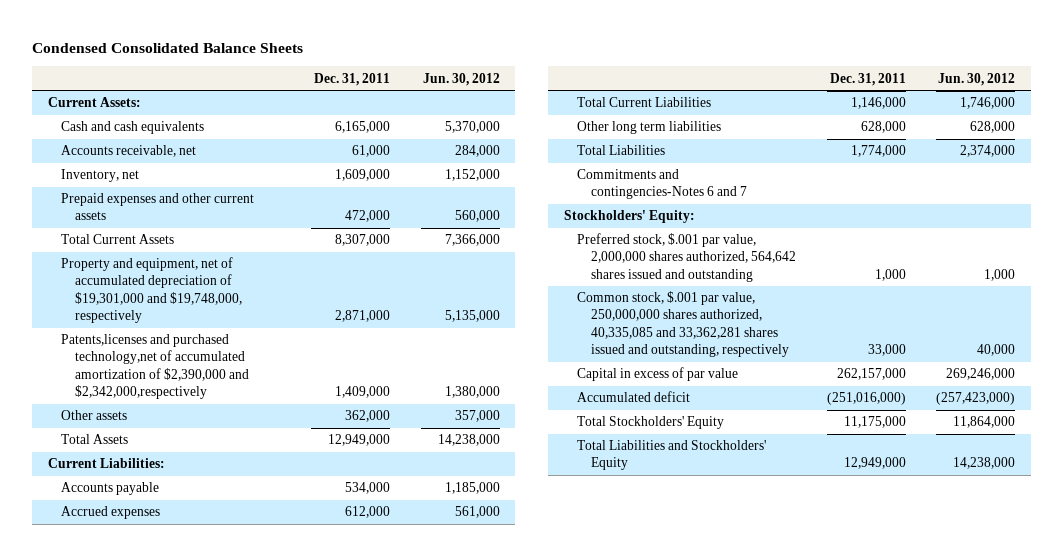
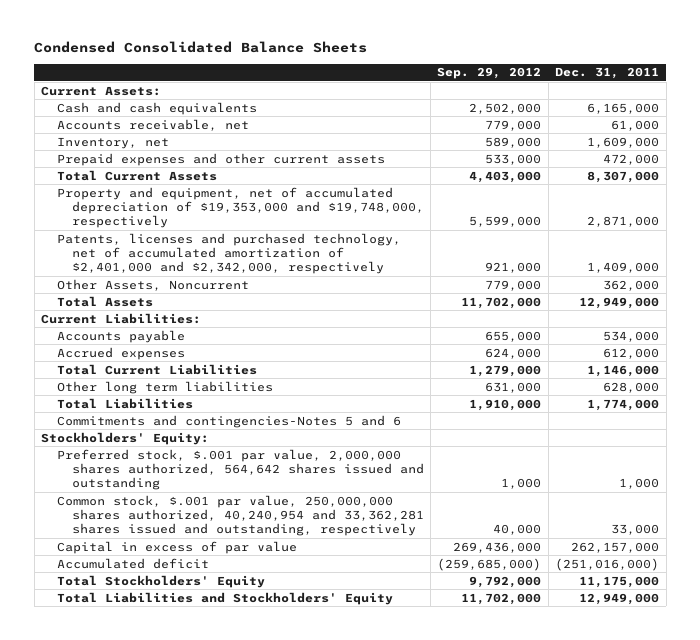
- | Dec. 31, 2011 | Jun. 30, 2012
+ | Sep. 29, 2012 | Dec. 31, 2011
- Property and equipment, net of accumulated depreciation of $19,301,000 and $19,748,000, respectively | 2,871,000 | 5,135,000
- Patents,licenses and purchased technology,net of accumulated amortization of $2,390,000 and $2,342,000,respectively | 1,409,000 | 1,380,000
- Other assets | 362,000 | 357,000
+ Property and equipment, net of accumulated depreciation of $19,353,000 and $19,748,000, respectively | 5,599,000 | 2,871,000
+ Patents, licenses and purchased technology, net of accumulated amortization of $2,401,000 and $2,342,000, respectively | 921,000 | 1,409,000
+ Other Assets, Noncurrent | 779,000 | 362,000
- Commitments and contingencies-Notes 6 and 7
+ Commitments and contingencies-Notes 5 and 6
- Common stock, $.001 par value, 250,000,000 shares authorized, 40,335,085 and 33,362,281 shares issued and outstanding, respectively | 33,000 | 40,000
+ Common stock, $.001 par value, 250,000,000 shares authorized, 40,240,954 and 33,362,281 shares issued and outstanding, respectively | 40,000 | 33,000

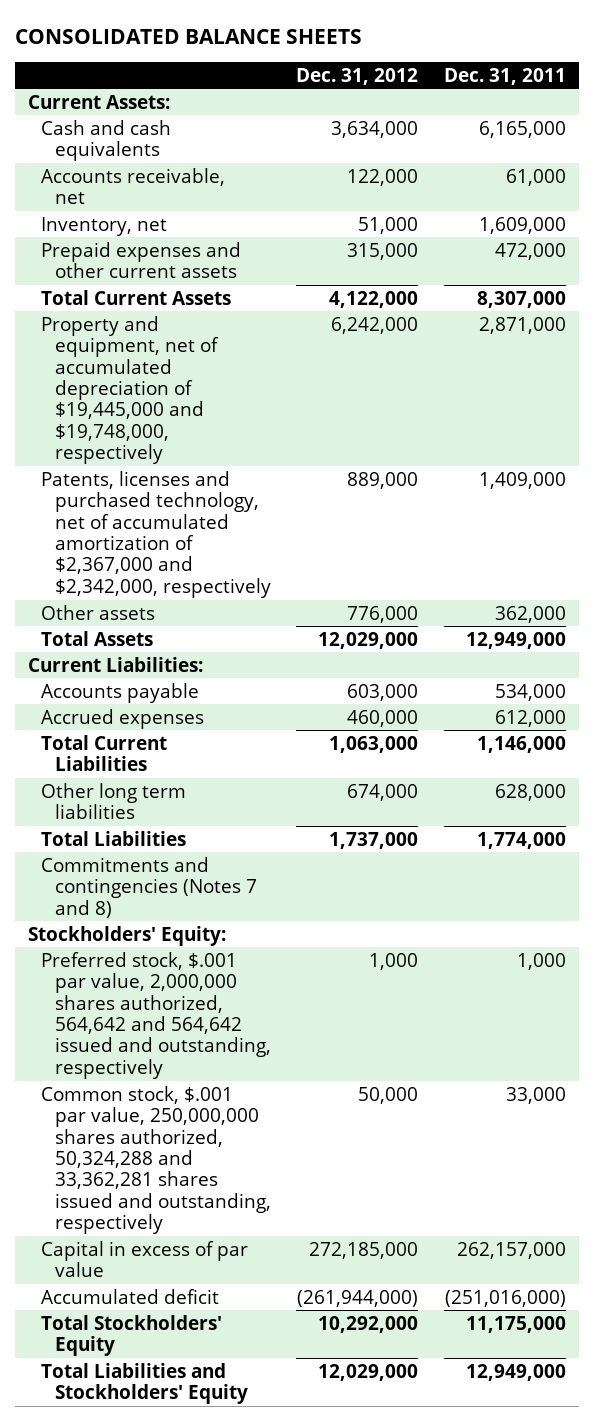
- Condensed Consolidated Balance Sheets
+ CONSOLIDATED BALANCE SHEETS
- | Sep. 29, 2012 | Dec. 31, 2011
+ | Dec. 31, 2012 | Dec. 31, 2011
- Property and equipment, net of accumulated depreciation of $19,353,000 and $19,748,000, respectively | 5,599,000 | 2,871,000
- Patents, licenses and purchased technology, net of accumulated amortization of $2,401,000 and $2,342,000, respectively | 921,000 | 1,409,000
- Other Assets, Noncurrent | 779,000 | 362,000
+ Property and equipment, net of accumulated depreciation of $19,445,000 and $19,748,000, respectively | 6,242,000 | 2,871,000
+ Patents, licenses and purchased technology, net of accumulated amortization of $2,367,000 and $2,342,000, respectively | 889,000 | 1,409,000
+ Other assets | 776,000 | 362,000
- Commitments and contingencies-Notes 5 and 6
+ Commitments and contingencies (Notes 7 and 8)
- Preferred stock, $.001 par value, 2,000,000 shares authorized, 564,642 shares issued and outstanding | 1,000 | 1,000
- Common stock, $.001 par value, 250,000,000 shares authorized, 40,240,954 and 33,362,281 shares issued and outstanding, respectively | 40,000 | 33,000
+ Preferred stock, $.001 par value, 2,000,000 shares authorized, 564,642 and 564,642 issued and outstanding, respectively | 1,000 | 1,000
+ Common stock, $.001 par value, 250,000,000 shares authorized, 50,324,288 and 33,362,281 shares issued and outstanding, respectively | 50,000 | 33,000

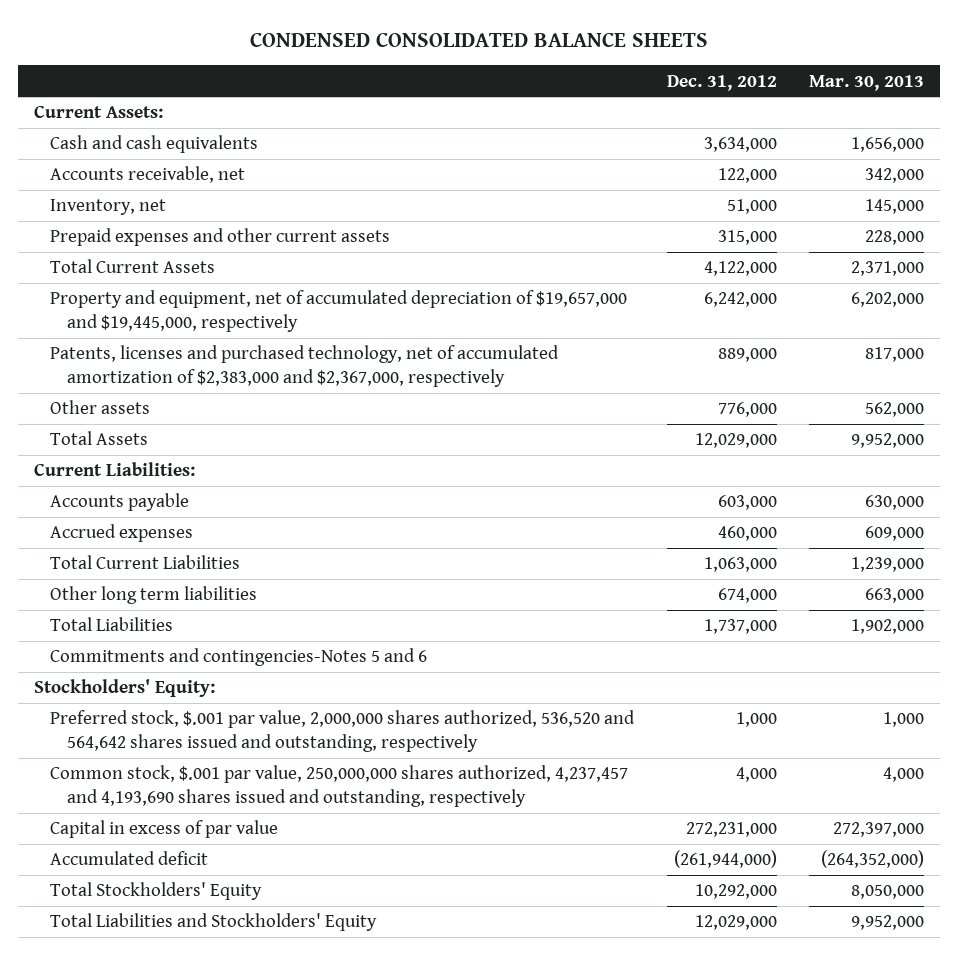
- CONSOLIDATED BALANCE SHEETS
+ CONDENSED CONSOLIDATED BALANCE SHEETS
- | Dec. 31, 2012 | Dec. 31, 2011
+ | Dec. 31, 2012 | Mar. 30, 2013
- Property and equipment, net of accumulated depreciation of $19,445,000 and $19,748,000, respectively | 6,242,000 | 2,871,000
- Patents, licenses and purchased technology, net of accumulated amortization of $2,367,000 and $2,342,000, respectively | 889,000 | 1,409,000
+ Property and equipment, net of accumulated depreciation of $19,657,000 and $19,445,000, respectively | 6,242,000 | 6,202,000
+ Patents, licenses and purchased technology, net of accumulated amortization of $2,383,000 and $2,367,000, respectively | 889,000 | 817,000
- Commitments and contingencies (Notes 7 and 8)
+ Commitments and contingencies-Notes 5 and 6
- Preferred stock, $.001 par value, 2,000,000 shares authorized, 564,642 and 564,642 issued and outstanding, respectively | 1,000 | 1,000
- Common stock, $.001 par value, 250,000,000 shares authorized, 50,324,288 and 33,362,281 shares issued and outstanding, respectively | 50,000 | 33,000
- Capital in excess of par value | 272,185,000 | 262,157,000
+ Preferred stock, $.001 par value, 2,000,000 shares authorized, 536,520 and 564,642 shares issued and outstanding, respectively | 1,000 | 1,000
+ Common stock, $.001 par value, 250,000,000 shares authorized, 4,237,457 and 4,193,690 shares issued and outstanding, respectively | 4,000 | 4,000
+ Capital in excess of par value | 272,231,000 | 272,397,000

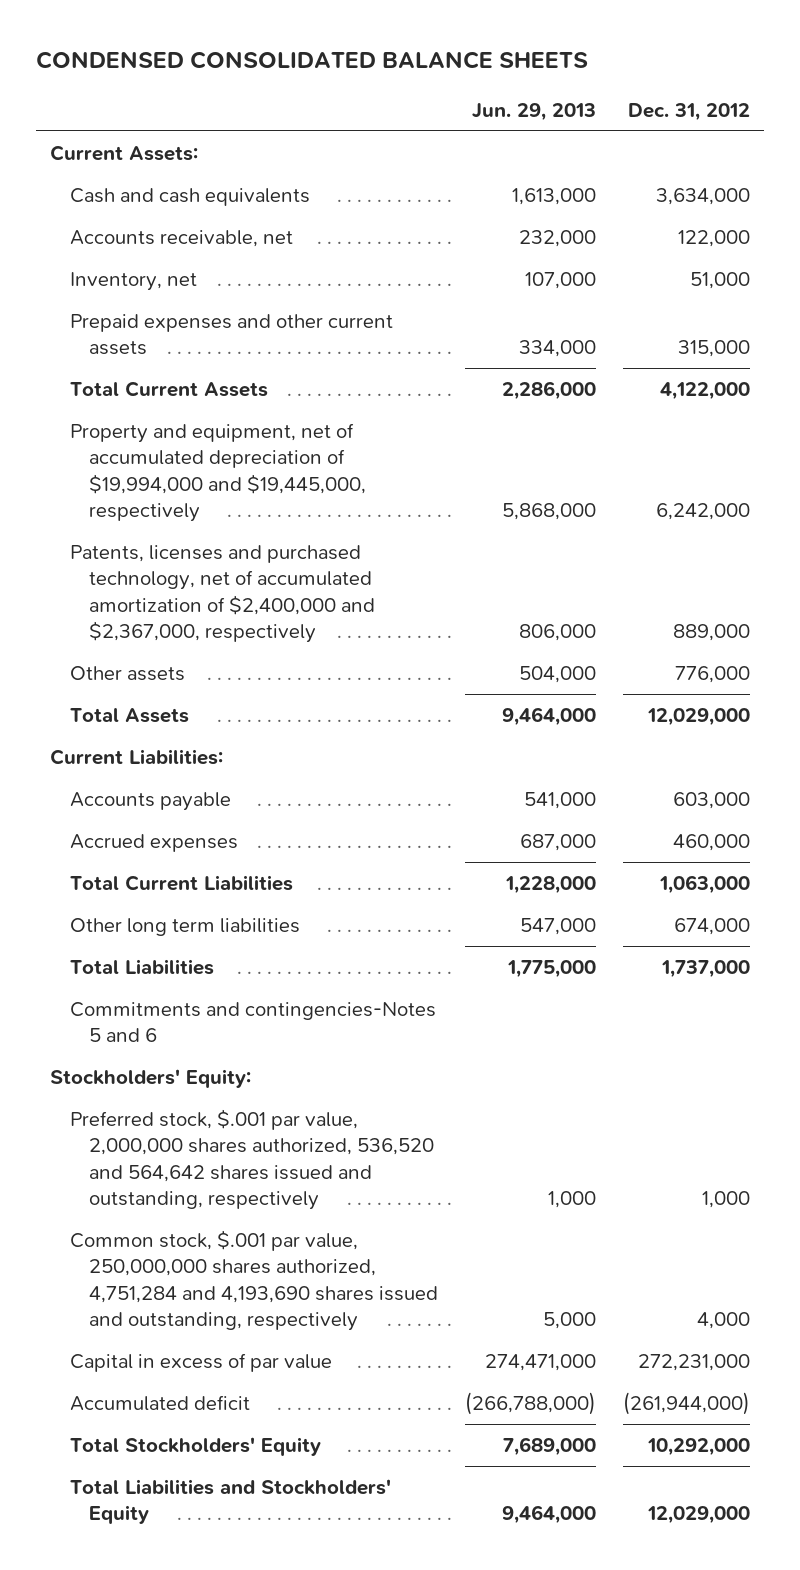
- | Dec. 31, 2012 | Mar. 30, 2013
+ | Jun. 29, 2013 | Dec. 31, 2012
- Property and equipment, net of accumulated depreciation of $19,657,000 and $19,445,000, respectively | 6,242,000 | 6,202,000
- Patents, licenses and purchased technology, net of accumulated amortization of $2,383,000 and $2,367,000, respectively | 889,000 | 817,000
+ Property and equipment, net of accumulated depreciation of $19,994,000 and $19,445,000, respectively | 5,868,000 | 6,242,000
+ Patents, licenses and purchased technology, net of accumulated amortization of $2,400,000 and $2,367,000, respectively | 806,000 | 889,000
- Common stock, $.001 par value, 250,000,000 shares authorized, 4,237,457 and 4,193,690 shares issued and outstanding, respectively | 4,000 | 4,000
+ Common stock, $.001 par value, 250,000,000 shares authorized, 4,751,284 and 4,193,690 shares issued and outstanding, respectively | 5,000 | 4,000

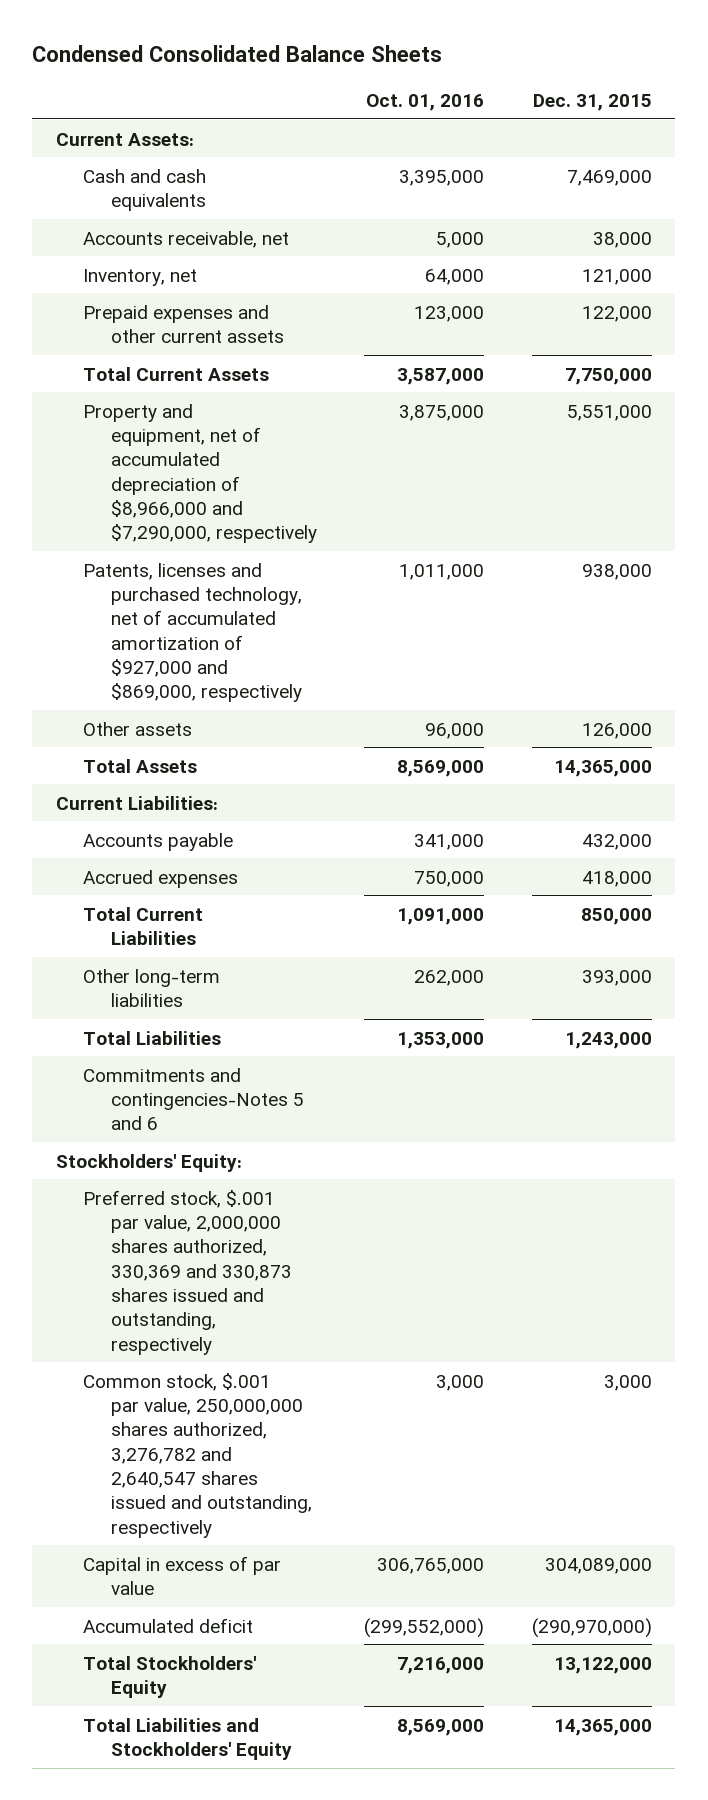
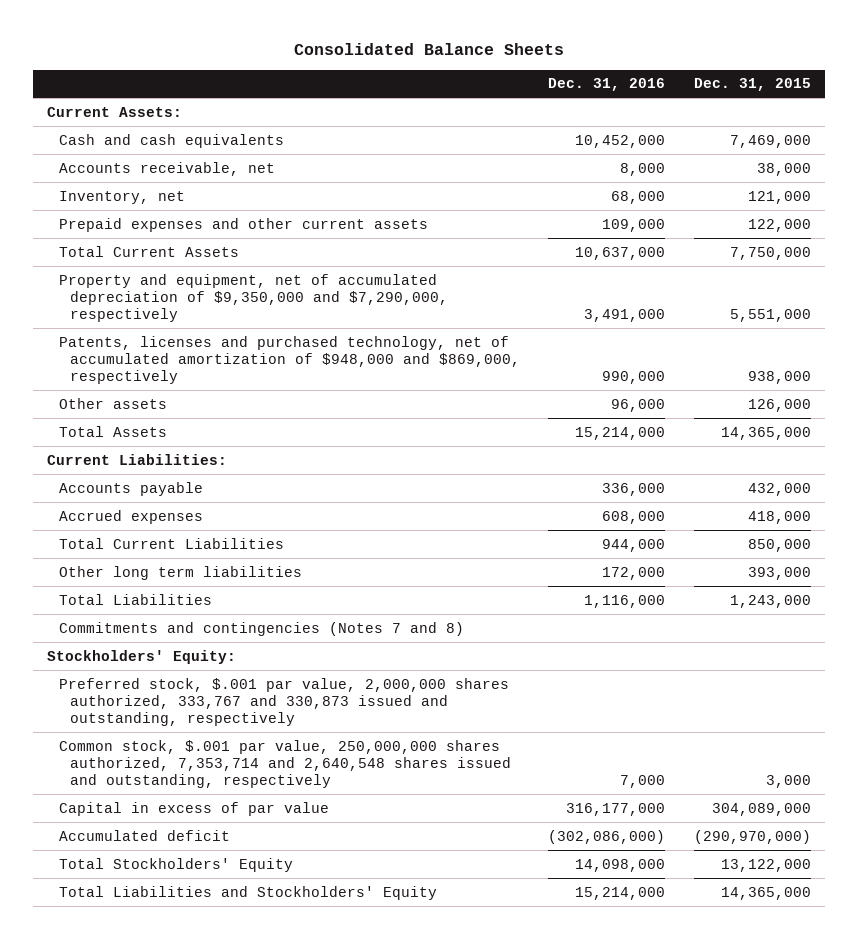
- Condensed Consolidated Balance Sheets
+ Consolidated Balance Sheets
- | Oct. 01, 2016 | Dec. 31, 2015
+ | Dec. 31, 2016 | Dec. 31, 2015
- Property and equipment, net of accumulated depreciation of $8,966,000 and $7,290,000, respectively | 3,875,000 | 5,551,000
- Patents, licenses and purchased technology, net of accumulated amortization of $927,000 and $869,000, respectively | 1,011,000 | 938,000
+ Property and equipment, net of accumulated depreciation of $9,350,000 and $7,290,000, respectively | 3,491,000 | 5,551,000
+ Patents, licenses and purchased technology, net of accumulated amortization of $948,000 and $869,000, respectively | 990,000 | 938,000
- Other long-term liabilities | 262,000 | 393,000
+ Other long term liabilities | 172,000 | 393,000
- Commitments and contingencies-Notes 5 and 6
+ Commitments and contingencies (Notes 7 and 8)
- Preferred stock, $.001 par value, 2,000,000 shares authorized, 330,369 and 330,873 shares issued and outstanding, respectively
- Common stock, $.001 par value, 250,000,000 shares authorized, 3,276,782 and 2,640,547 shares issued and outstanding, respectively | 3,000 | 3,000
+ Preferred stock, $.001 par value, 2,000,000 shares authorized, 333,767 and 330,873 issued and outstanding, respectively
+ Common stock, $.001 par value, 250,000,000 shares authorized, 7,353,714 and 2,640,548 shares issued and outstanding, respectively | 7,000 | 3,000

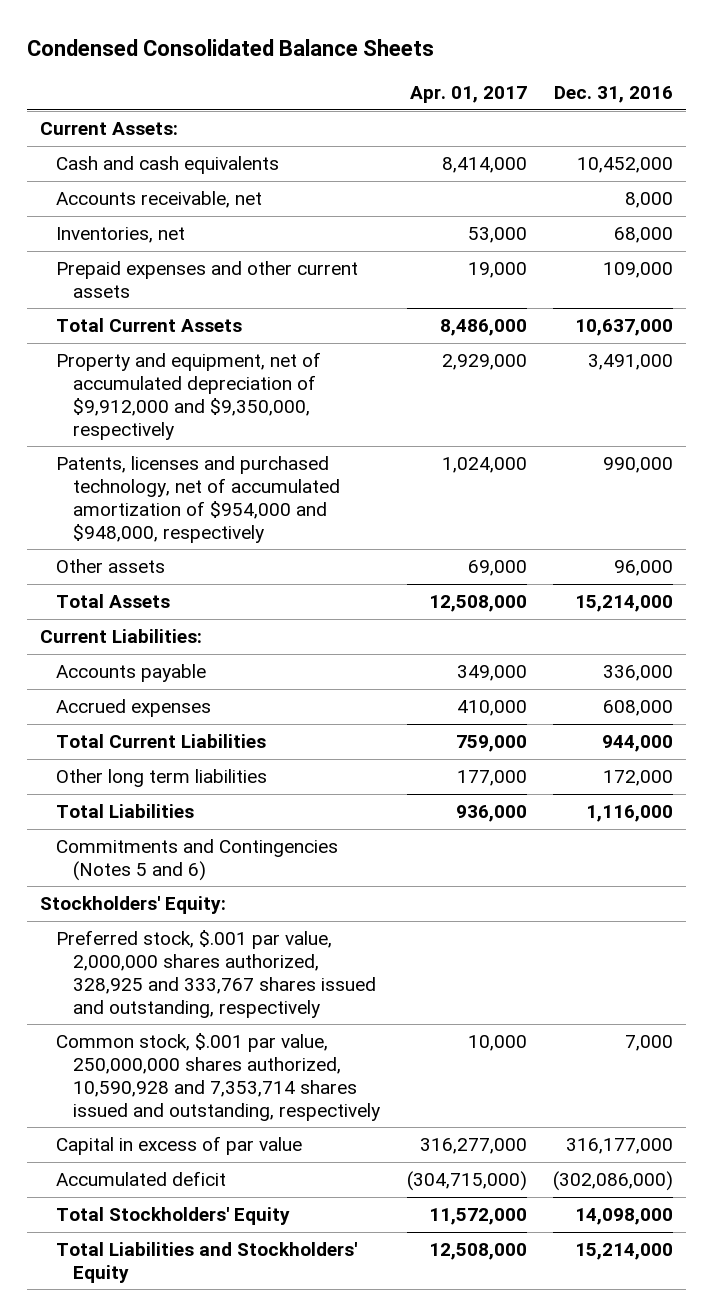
- Consolidated Balance Sheets
+ Condensed Consolidated Balance Sheets
- | Dec. 31, 2016 | Dec. 31, 2015
+ | Apr. 01, 2017 | Dec. 31, 2016
- Inventory, net | 68,000 | 121,000
+ Inventories, net | 53,000 | 68,000
- Property and equipment, net of accumulated depreciation of $9,350,000 and $7,290,000, respectively | 3,491,000 | 5,551,000
- Patents, licenses and purchased technology, net of accumulated amortization of $948,000 and $869,000, respectively | 990,000 | 938,000
+ Property and equipment, net of accumulated depreciation of $9,912,000 and $9,350,000, respectively | 2,929,000 | 3,491,000
+ Patents, licenses and purchased technology, net of accumulated amortization of $954,000 and $948,000, respectively | 1,024,000 | 990,000
- Commitments and contingencies (Notes 7 and 8)
+ Commitments and Contingencies (Notes 5 and 6)
- Preferred stock, $.001 par value, 2,000,000 shares authorized, 333,767 and 330,873 issued and outstanding, respectively
- Common stock, $.001 par value, 250,000,000 shares authorized, 7,353,714 and 2,640,548 shares issued and outstanding, respectively | 7,000 | 3,000
+ Preferred stock, $.001 par value, 2,000,000 shares authorized, 328,925 and 333,767 shares issued and outstanding, respectively
+ Common stock, $.001 par value, 250,000,000 shares authorized, 10,590,928 and 7,353,714 shares issued and outstanding, respectively | 10,000 | 7,000

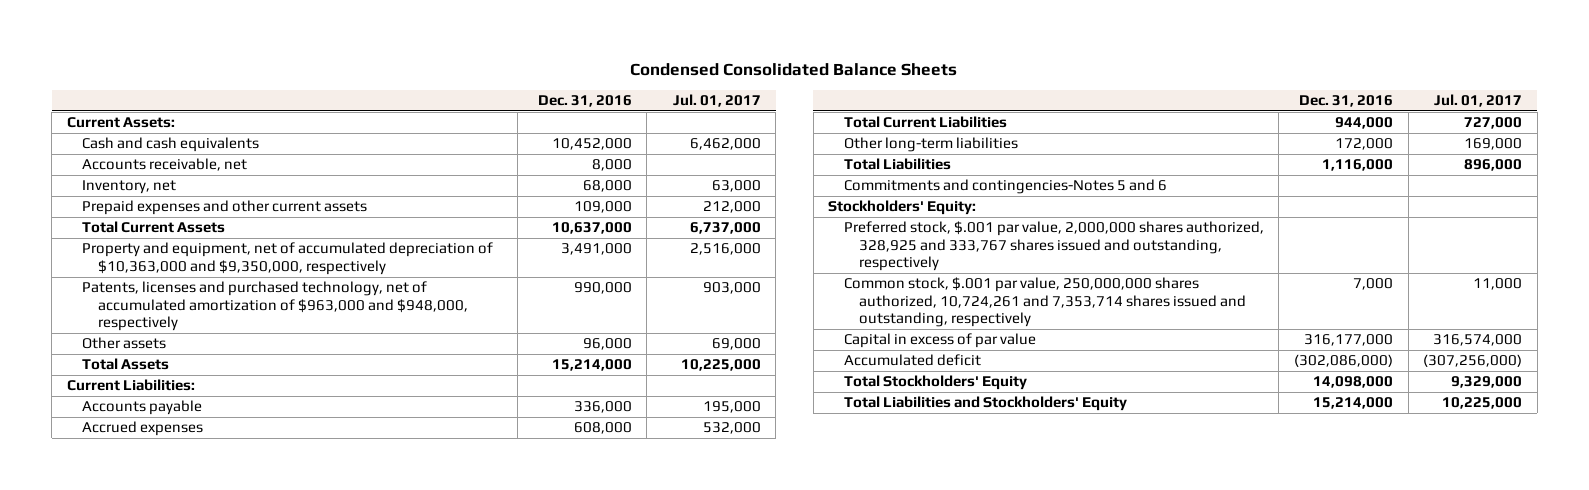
- | Apr. 01, 2017 | Dec. 31, 2016
+ | Dec. 31, 2016 | Jul. 01, 2017
- Inventories, net | 53,000 | 68,000
+ Inventory, net | 68,000 | 63,000
- Property and equipment, net of accumulated depreciation of $9,912,000 and $9,350,000, respectively | 2,929,000 | 3,491,000
- Patents, licenses and purchased technology, net of accumulated amortization of $954,000 and $948,000, respectively | 1,024,000 | 990,000
+ Property and equipment, net of accumulated depreciation of $10,363,000 and $9,350,000, respectively | 3,491,000 | 2,516,000
+ Patents, licenses and purchased technology, net of accumulated amortization of $963,000 and $948,000, respectively | 990,000 | 903,000
- Other long term liabilities | 177,000 | 172,000
+ Other long-term liabilities | 172,000 | 169,000
- Commitments and Contingencies (Notes 5 and 6)
+ Commitments and contingencies-Notes 5 and 6
- Common stock, $.001 par value, 250,000,000 shares authorized, 10,590,928 and 7,353,714 shares issued and outstanding, respectively | 10,000 | 7,000
+ Common stock, $.001 par value, 250,000,000 shares authorized, 10,724,261 and 7,353,714 shares issued and outstanding, respectively | 7,000 | 11,000

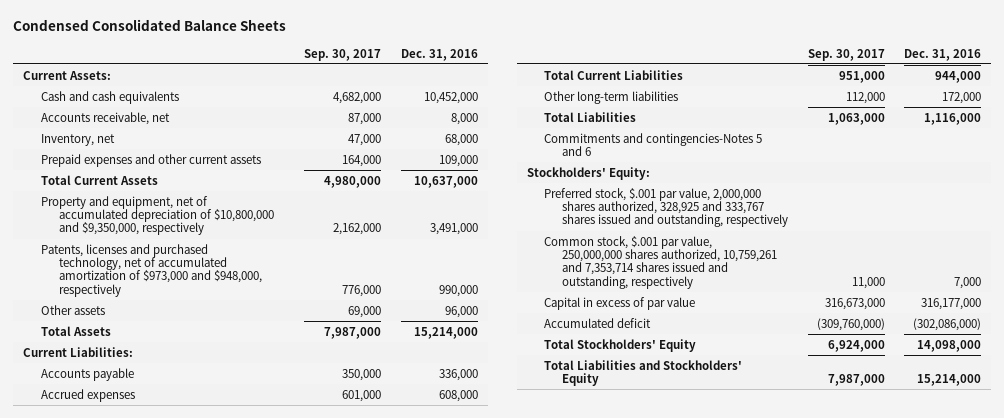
- | Dec. 31, 2016 | Jul. 01, 2017
+ | Sep. 30, 2017 | Dec. 31, 2016
- Property and equipment, net of accumulated depreciation of $10,363,000 and $9,350,000, respectively | 3,491,000 | 2,516,000
- Patents, licenses and purchased technology, net of accumulated amortization of $963,000 and $948,000, respectively | 990,000 | 903,000
+ Property and equipment, net of accumulated depreciation of $10,800,000 and $9,350,000, respectively | 2,162,000 | 3,491,000
+ Patents, licenses and purchased technology, net of accumulated amortization of $973,000 and $948,000, respectively | 776,000 | 990,000
- Common stock, $.001 par value, 250,000,000 shares authorized, 10,724,261 and 7,353,714 shares issued and outstanding, respectively | 7,000 | 11,000
+ Common stock, $.001 par value, 250,000,000 shares authorized, 10,759,261 and 7,353,714 shares issued and outstanding, respectively | 11,000 | 7,000

